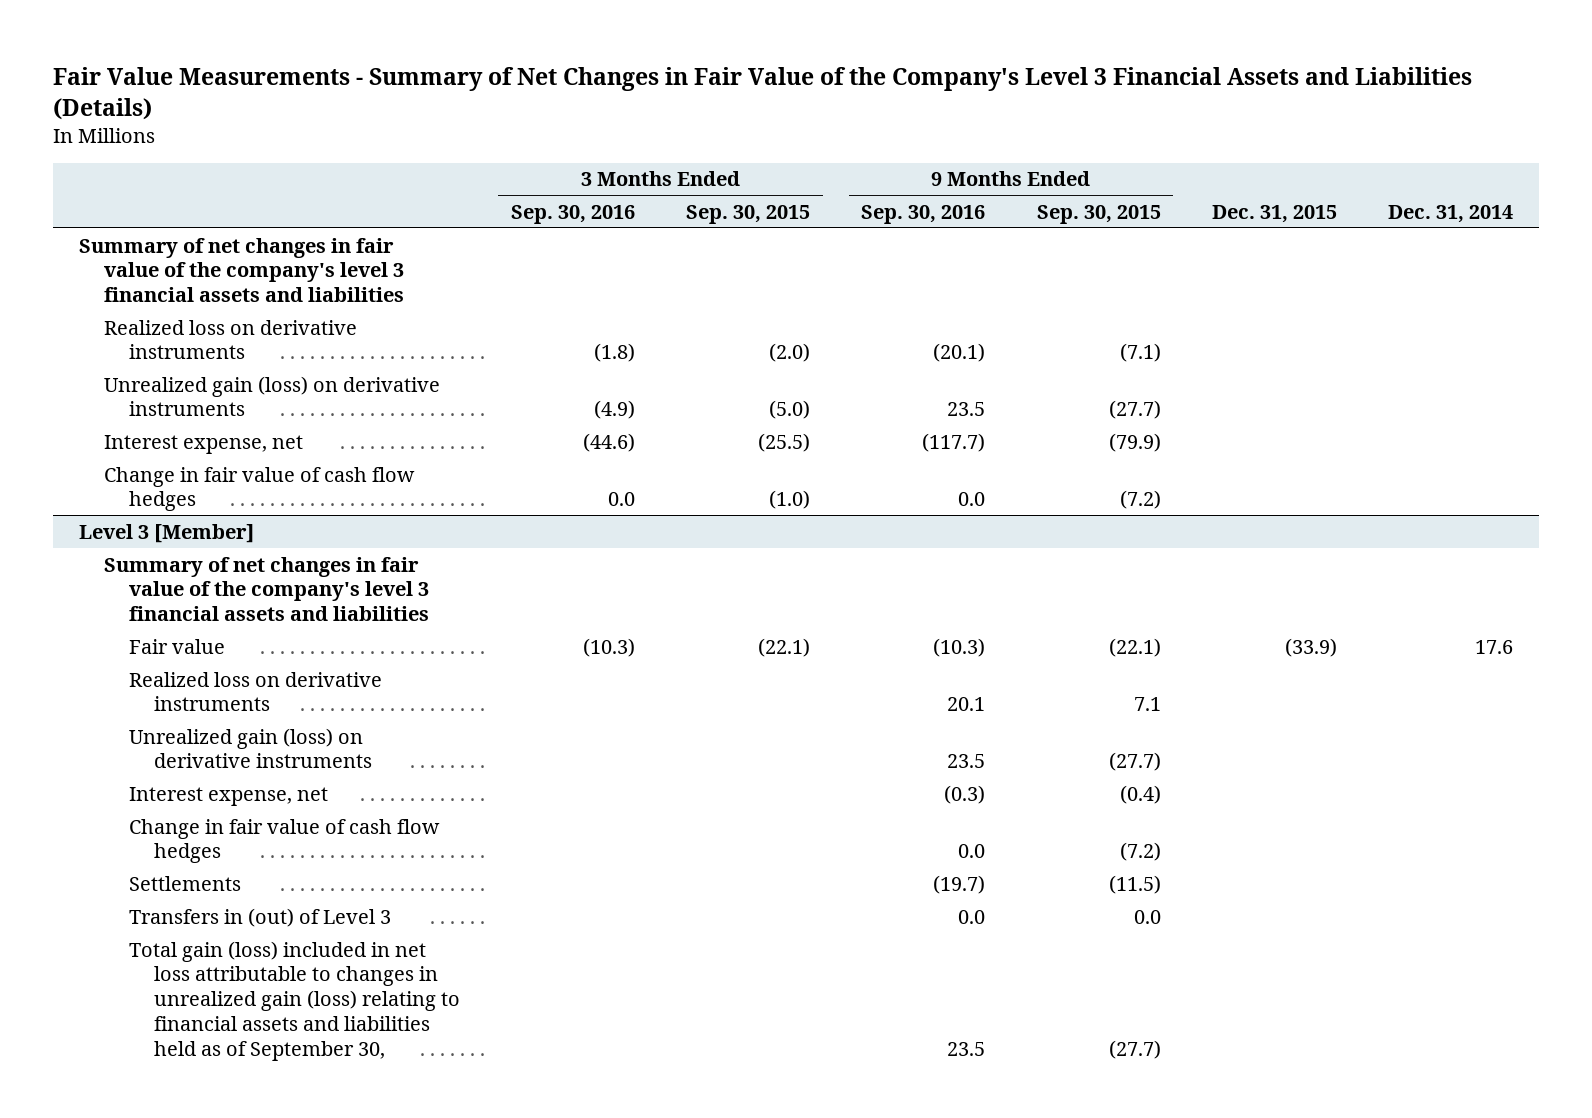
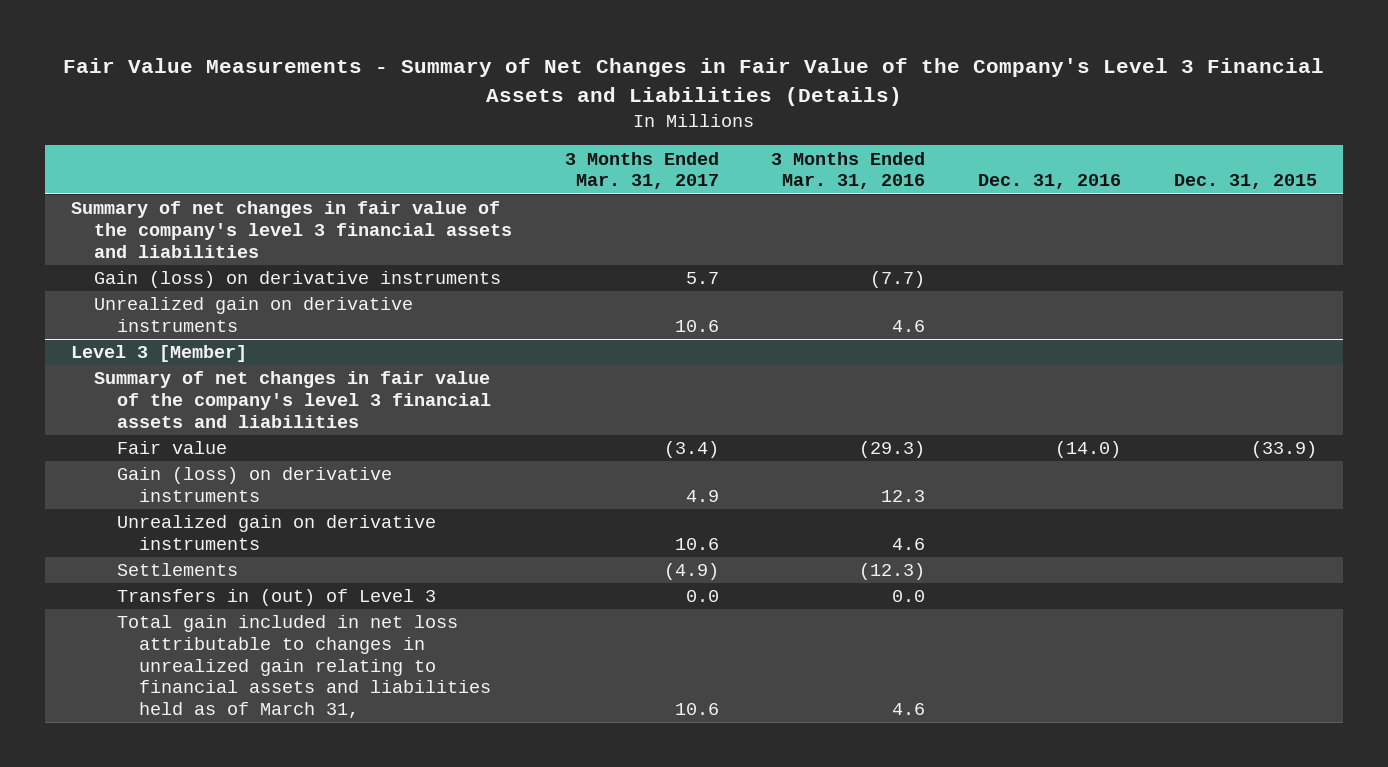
- | 3 Months Ended Sep. 30, 2016 | 3 Months Ended Sep. 30, 2015 | 9 Months Ended Sep. 30, 2016 | 9 Months Ended Sep. 30, 2015 | Dec. 31, 2015 | Dec. 31, 2014
+ | 3 Months Ended Mar. 31, 2017 | 3 Months Ended Mar. 31, 2016 | Dec. 31, 2016 | Dec. 31, 2015
- Realized loss on derivative instruments | (1.8) | (2.0) | (20.1) | (7.1) | |
- Unrealized gain (loss) on derivative instruments | (4.9) | (5.0) | 23.5 | (27.7) | |
- Interest expense, net | (44.6) | (25.5) | (117.7) | (79.9) | |
- Change in fair value of cash flow hedges | 0.0 | (1.0) | 0.0 | (7.2) | |
+ Gain (loss) on derivative instruments | 5.7 | (7.7) | |
+ Unrealized gain on derivative instruments | 10.6 | 4.6 | |
@ Level 3 [Member]
- Realized loss on derivative instruments | | | 20.1 | 7.1 | |
- Unrealized gain (loss) on derivative instruments | | | 23.5 | (27.7) | |
- Interest expense, net | | | (0.3) | (0.4) | |
- Change in fair value of cash flow hedges | | | 0.0 | (7.2) | |
+ Gain (loss) on derivative instruments | 4.9 | 12.3 | |
+ Unrealized gain on derivative instruments | 10.6 | 4.6 | |
- Total gain (loss) included in net loss attributable to changes in unrealized gain (loss) relating to financial assets and liabilities held as of September 30, | | | 23.5 | (27.7) | |
+ Total gain included in net loss attributable to changes in unrealized gain relating to financial assets and liabilities held as of March 31, | 10.6 | 4.6 | |

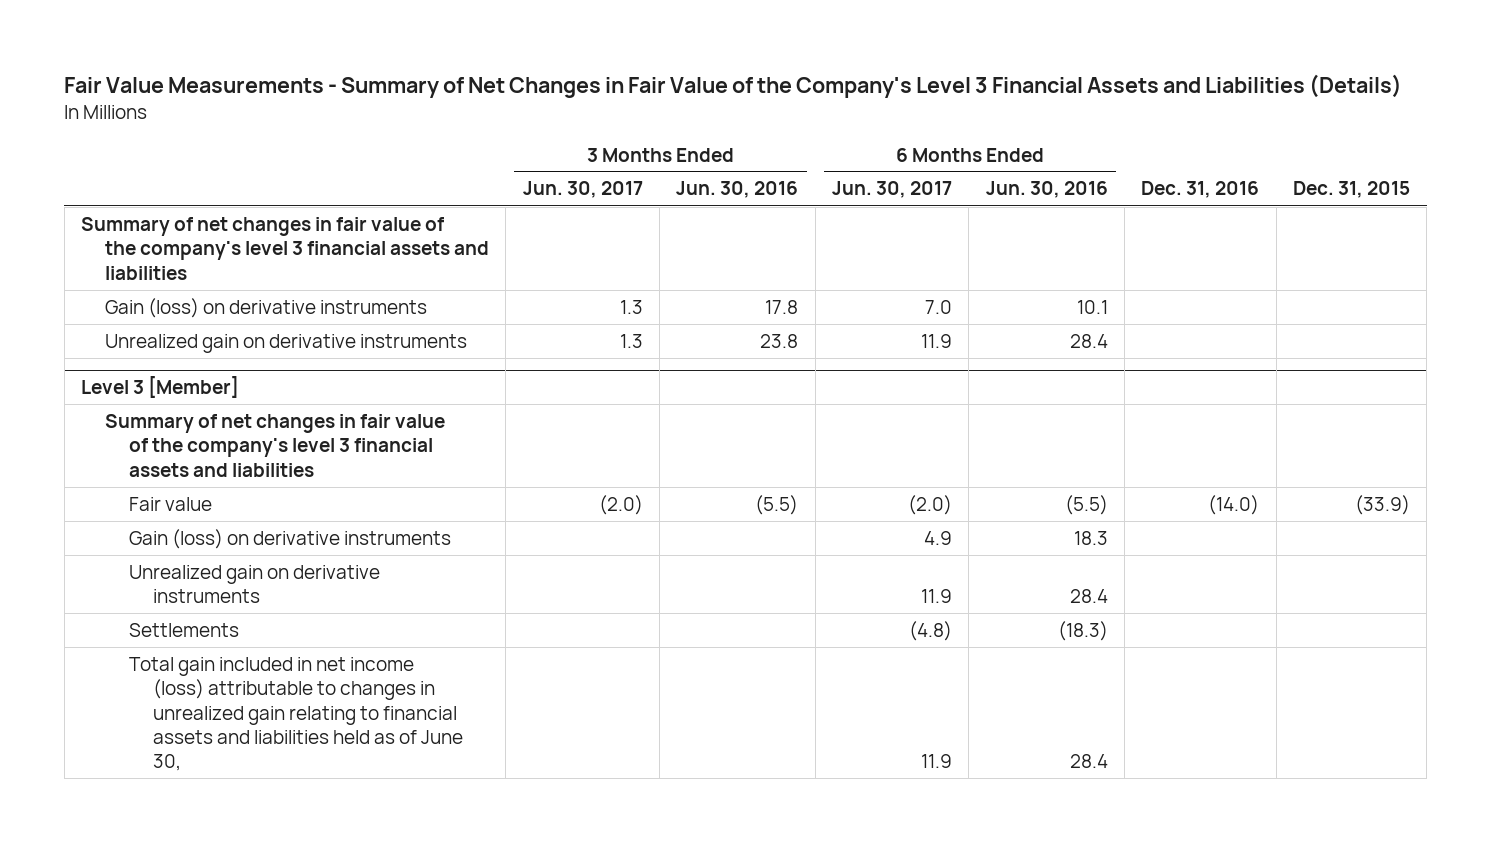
- | 3 Months Ended Mar. 31, 2017 | 3 Months Ended Mar. 31, 2016 | Dec. 31, 2016 | Dec. 31, 2015
+ | 3 Months Ended Jun. 30, 2017 | 3 Months Ended Jun. 30, 2016 | 6 Months Ended Jun. 30, 2017 | 6 Months Ended Jun. 30, 2016 | Dec. 31, 2016 | Dec. 31, 2015
@ Level 3 [Member]
- Transfers in (out) of Level 3 | 0.0 | 0.0 | |
- Total gain included in net loss attributable to changes in unrealized gain relating to financial assets and liabilities held as of March 31, | 10.6 | 4.6 | |
+ Total gain included in net income (loss) attributable to changes in unrealized gain relating to financial assets and liabilities held as of June 30, | | | 11.9 | 28.4 | |

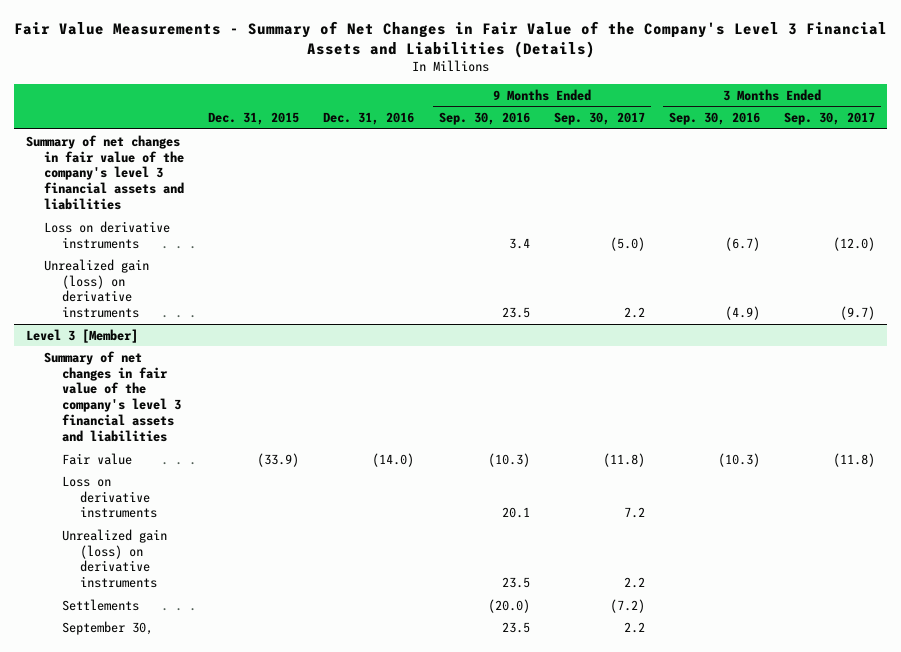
- | 3 Months Ended Jun. 30, 2017 | 3 Months Ended Jun. 30, 2016 | 6 Months Ended Jun. 30, 2017 | 6 Months Ended Jun. 30, 2016 | Dec. 31, 2016 | Dec. 31, 2015
+ | Dec. 31, 2015 | Dec. 31, 2016 | 9 Months Ended Sep. 30, 2016 | 9 Months Ended Sep. 30, 2017 | 3 Months Ended Sep. 30, 2016 | 3 Months Ended Sep. 30, 2017
- Gain (loss) on derivative instruments | 1.3 | 17.8 | 7.0 | 10.1 | |
- Unrealized gain on derivative instruments | 1.3 | 23.8 | 11.9 | 28.4 | |
+ Loss on derivative instruments | | | 3.4 | (5.0) | (6.7) | (12.0)
+ Unrealized gain (loss) on derivative instruments | | | 23.5 | 2.2 | (4.9) | (9.7)
@ Level 3 [Member]
- Gain (loss) on derivative instruments | | | 4.9 | 18.3 | |
- Unrealized gain on derivative instruments | | | 11.9 | 28.4 | |
+ Loss on derivative instruments | | | 20.1 | 7.2 | |
+ Unrealized gain (loss) on derivative instruments | | | 23.5 | 2.2 | |
- Total gain included in net income (loss) attributable to changes in unrealized gain relating to financial assets and liabilities held as of June 30, | | | 11.9 | 28.4 | |
+ September 30, | | | 23.5 | 2.2 | |

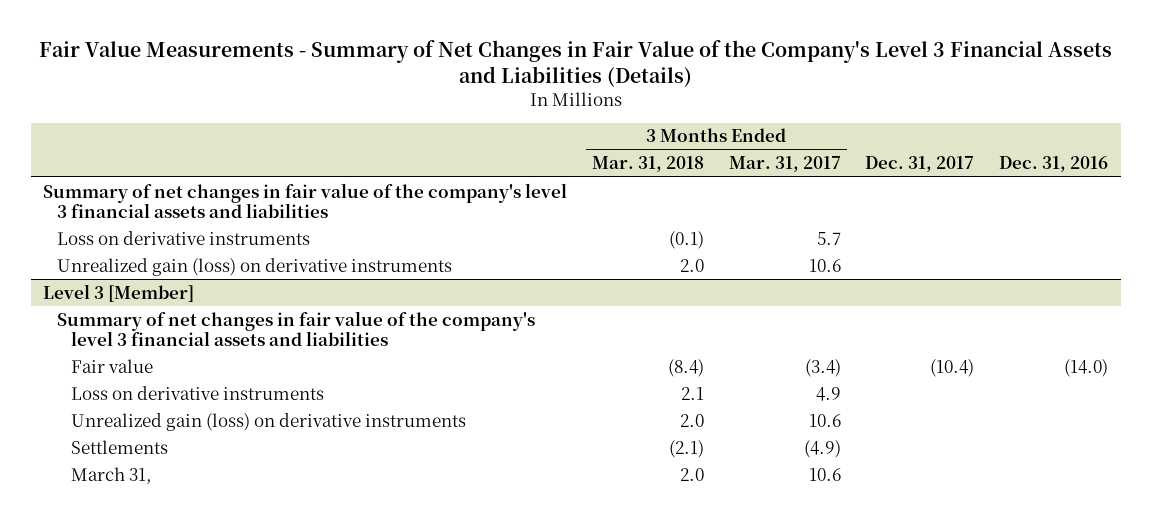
- | Dec. 31, 2015 | Dec. 31, 2016 | 9 Months Ended Sep. 30, 2016 | 9 Months Ended Sep. 30, 2017 | 3 Months Ended Sep. 30, 2016 | 3 Months Ended Sep. 30, 2017
+ | 3 Months Ended Mar. 31, 2018 | 3 Months Ended Mar. 31, 2017 | Dec. 31, 2017 | Dec. 31, 2016
@ Level 3 [Member]
- September 30, | | | 23.5 | 2.2 | |
+ March 31, | 2.0 | 10.6 | |

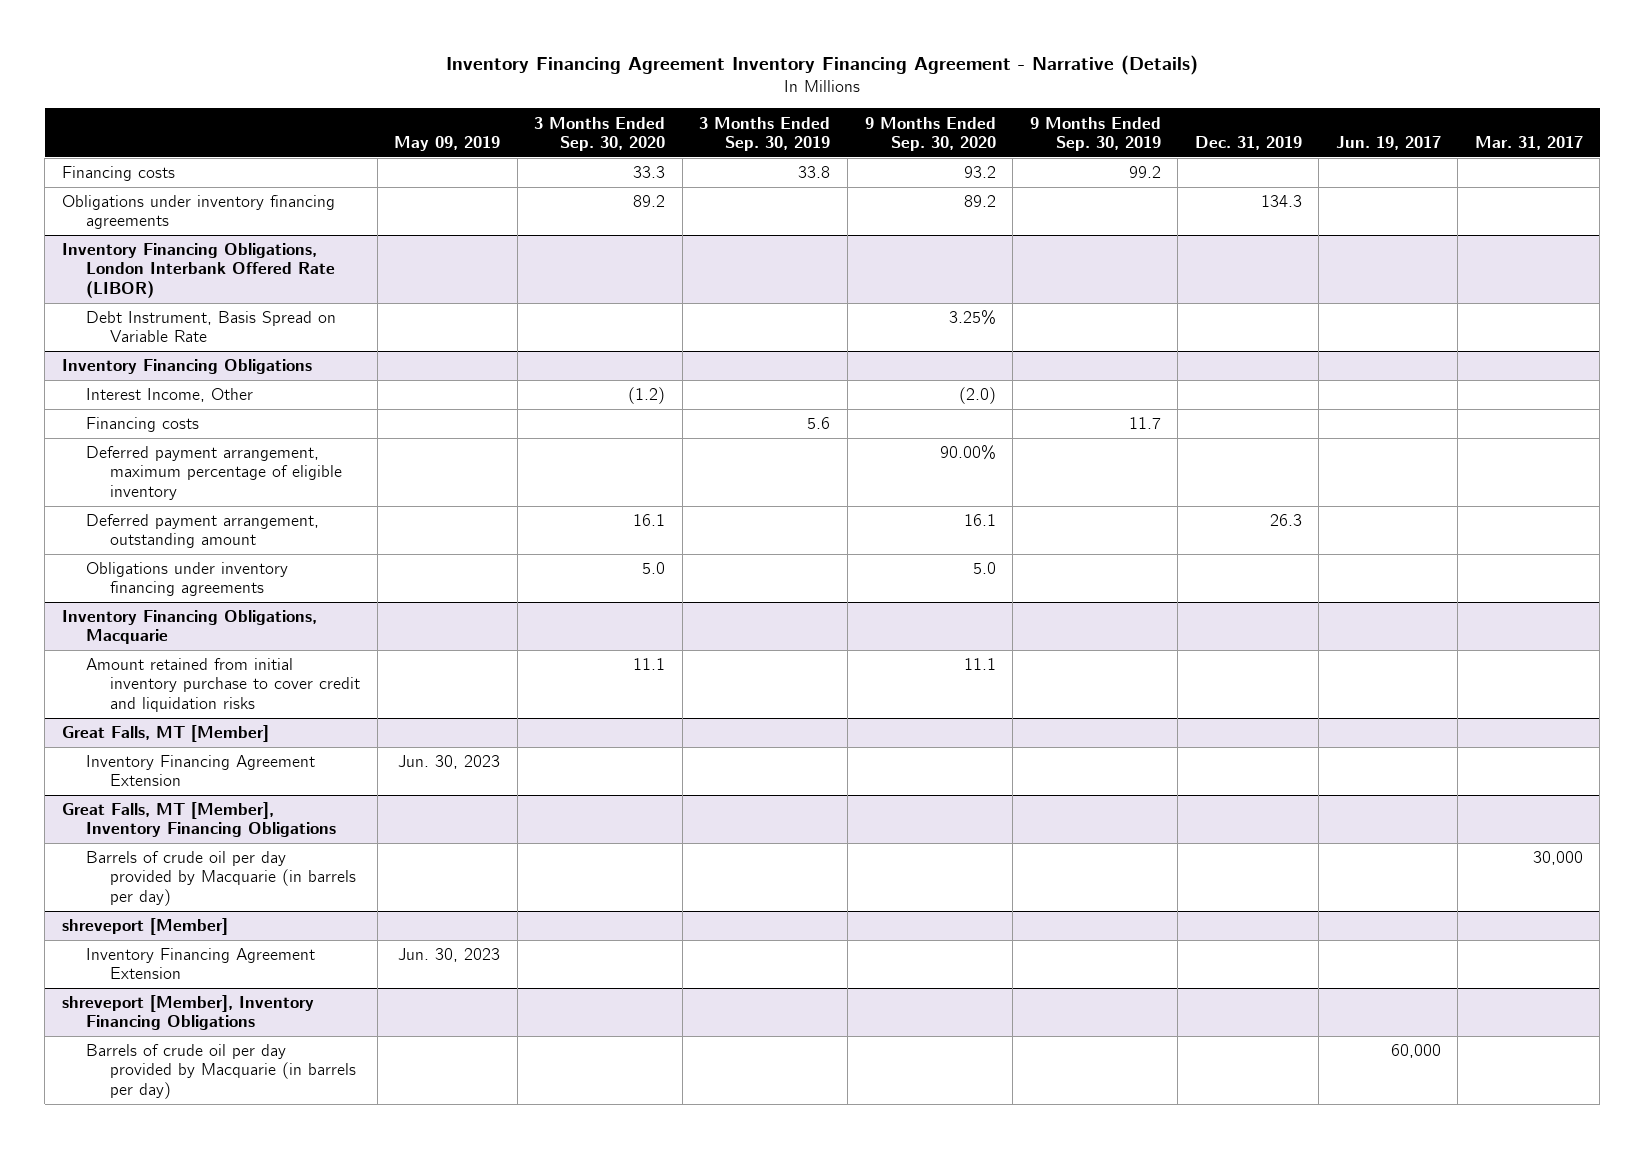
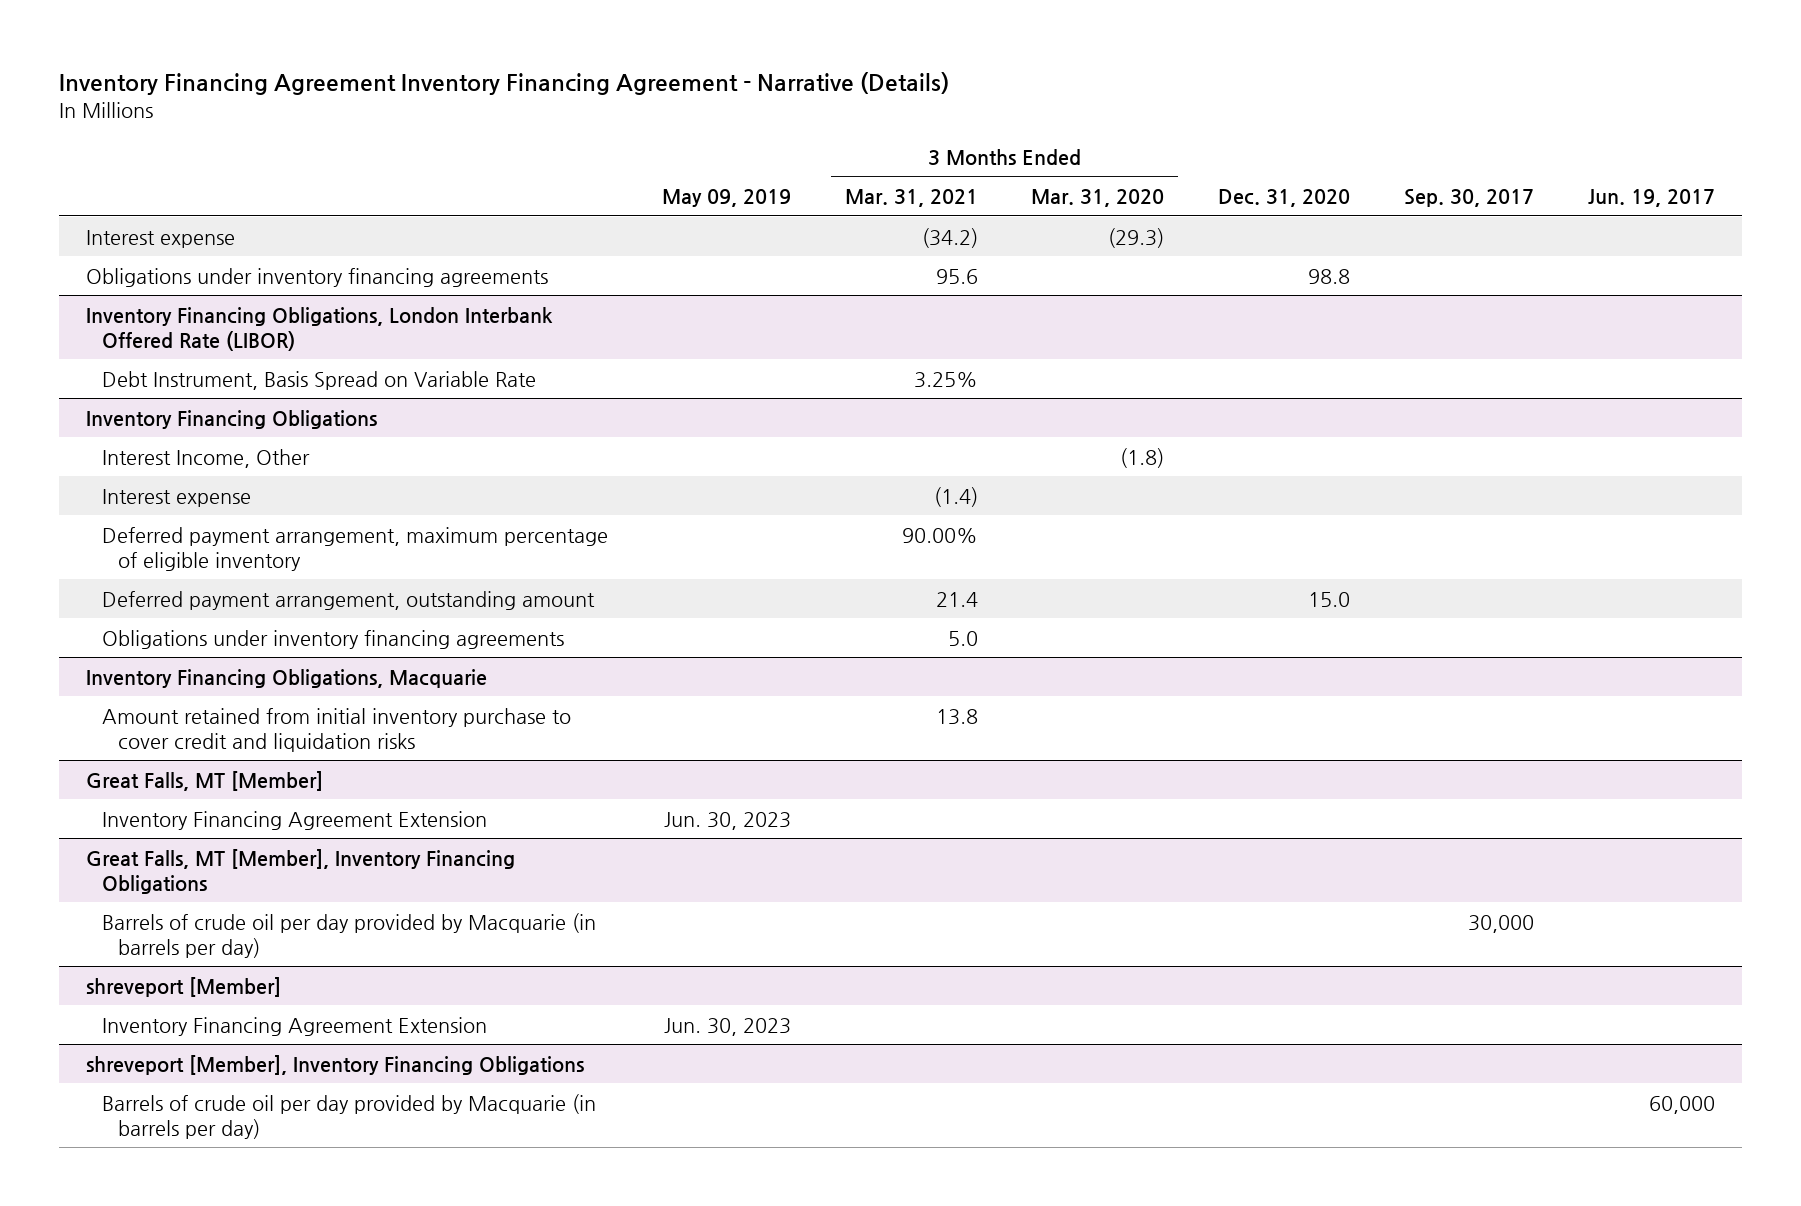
- | May 09, 2019 | 3 Months Ended Sep. 30, 2020 | 3 Months Ended Sep. 30, 2019 | 9 Months Ended Sep. 30, 2020 | 9 Months Ended Sep. 30, 2019 | Dec. 31, 2019 | Jun. 19, 2017 | Mar. 31, 2017
+ | May 09, 2019 | 3 Months Ended Mar. 31, 2021 | 3 Months Ended Mar. 31, 2020 | Dec. 31, 2020 | Sep. 30, 2017 | Jun. 19, 2017
- Financing costs | | 33.3 | 33.8 | 93.2 | 99.2 | | |
+ Interest expense | | (34.2) | (29.3) | | |
@ Inventory Financing Obligations
- Financing costs | | | 5.6 | | 11.7 | | |
+ Interest expense | | (1.4) | | | |

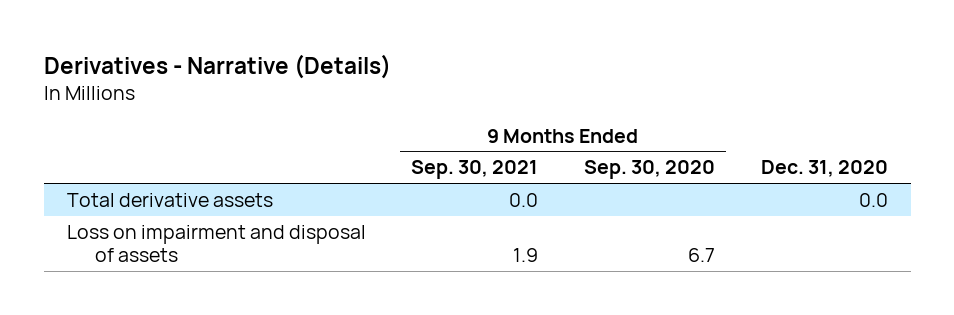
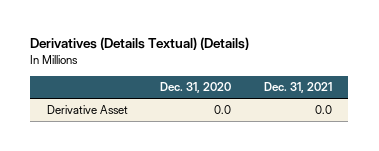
- Derivatives - Narrative (Details)
+ Derivatives (Details Textual) (Details)
- | 9 Months Ended Sep. 30, 2021 | 9 Months Ended Sep. 30, 2020 | Dec. 31, 2020
+ | Dec. 31, 2020 | Dec. 31, 2021
- Total derivative assets | 0.0 | | 0.0
- Loss on impairment and disposal of assets | 1.9 | 6.7 |
+ Derivative Asset | 0.0 | 0.0

